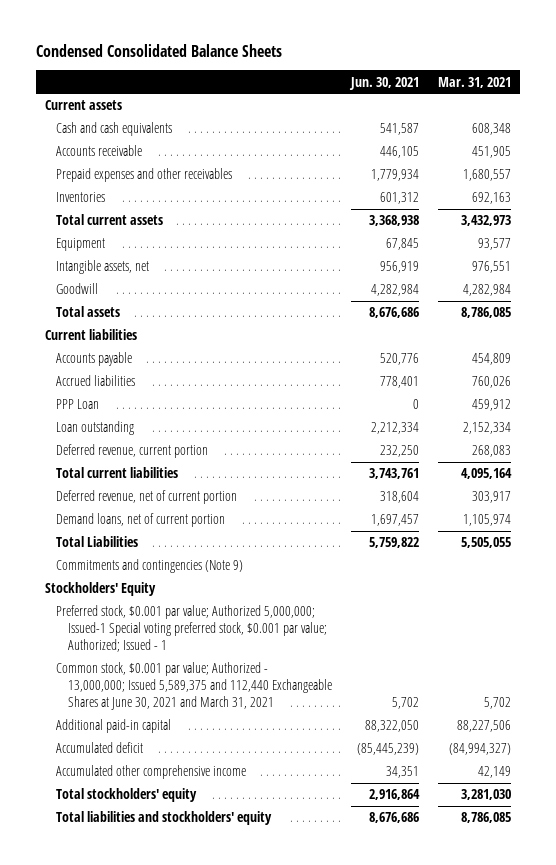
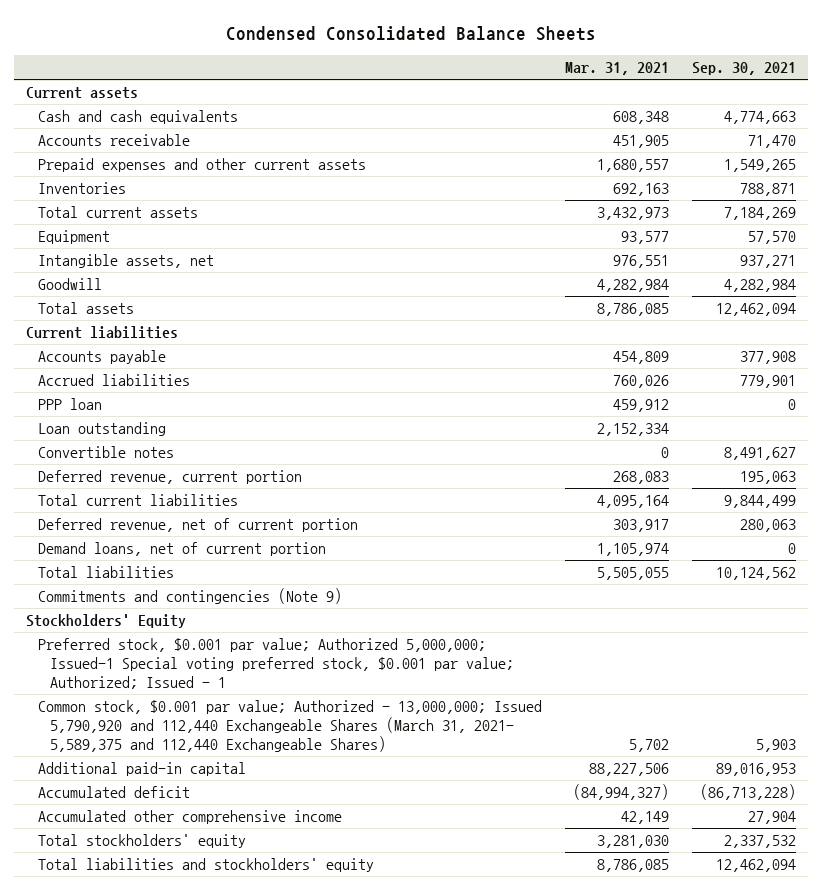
- | Jun. 30, 2021 | Mar. 31, 2021
+ | Mar. 31, 2021 | Sep. 30, 2021
- Prepaid expenses and other receivables | 1,779,934 | 1,680,557
+ Prepaid expenses and other current assets | 1,680,557 | 1,549,265
- PPP Loan | 0 | 459,912
+ PPP loan | 459,912 | 0
+ Convertible notes | 0 | 8,491,627
- Total Liabilities | 5,759,822 | 5,505,055
+ Total liabilities | 5,505,055 | 10,124,562
- Common stock, $0.001 par value; Authorized - 13,000,000; Issued 5,589,375 and 112,440 Exchangeable Shares at June 30, 2021 and March 31, 2021 | 5,702 | 5,702
+ Common stock, $0.001 par value; Authorized - 13,000,000; Issued 5,790,920 and 112,440 Exchangeable Shares (March 31, 2021- 5,589,375 and 112,440 Exchangeable Shares) | 5,702 | 5,903

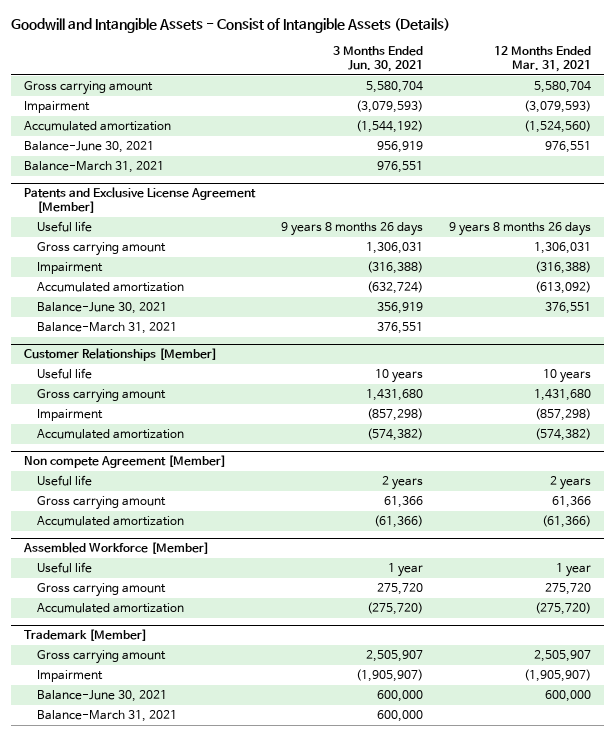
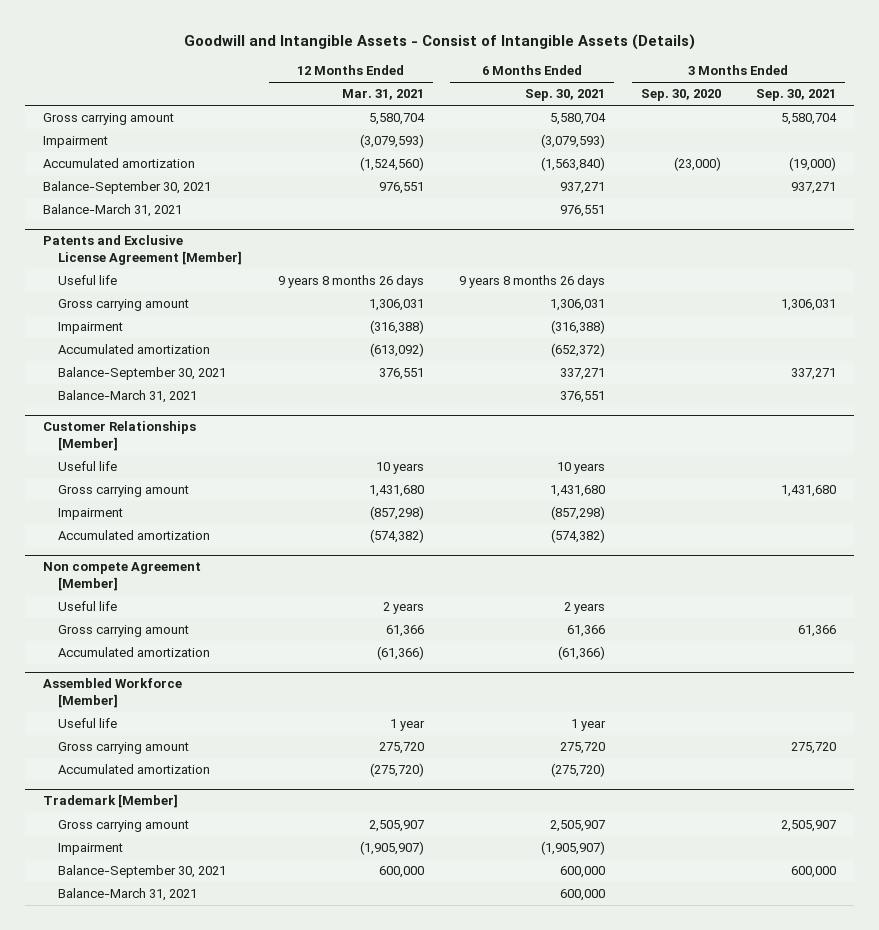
- | 3 Months Ended Jun. 30, 2021 | 12 Months Ended Mar. 31, 2021
+ | 12 Months Ended Mar. 31, 2021 | 6 Months Ended Sep. 30, 2021 | 3 Months Ended Sep. 30, 2020 | 3 Months Ended Sep. 30, 2021
- Balance-June 30, 2021 | 956,919 | 976,551
+ Balance-September 30, 2021 | 976,551 | 937,271 | | 937,271
@ Patents and Exclusive License Agreement [Member]
- Balance-June 30, 2021 | 356,919 | 376,551
+ Balance-September 30, 2021 | 376,551 | 337,271 | | 337,271
@ Trademark [Member]
- Balance-June 30, 2021 | 600,000 | 600,000
+ Balance-September 30, 2021 | 600,000 | 600,000 | | 600,000

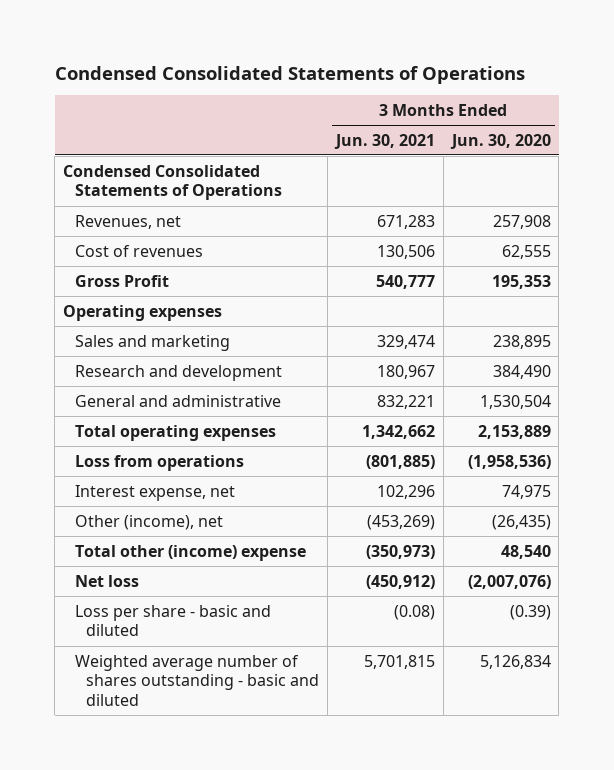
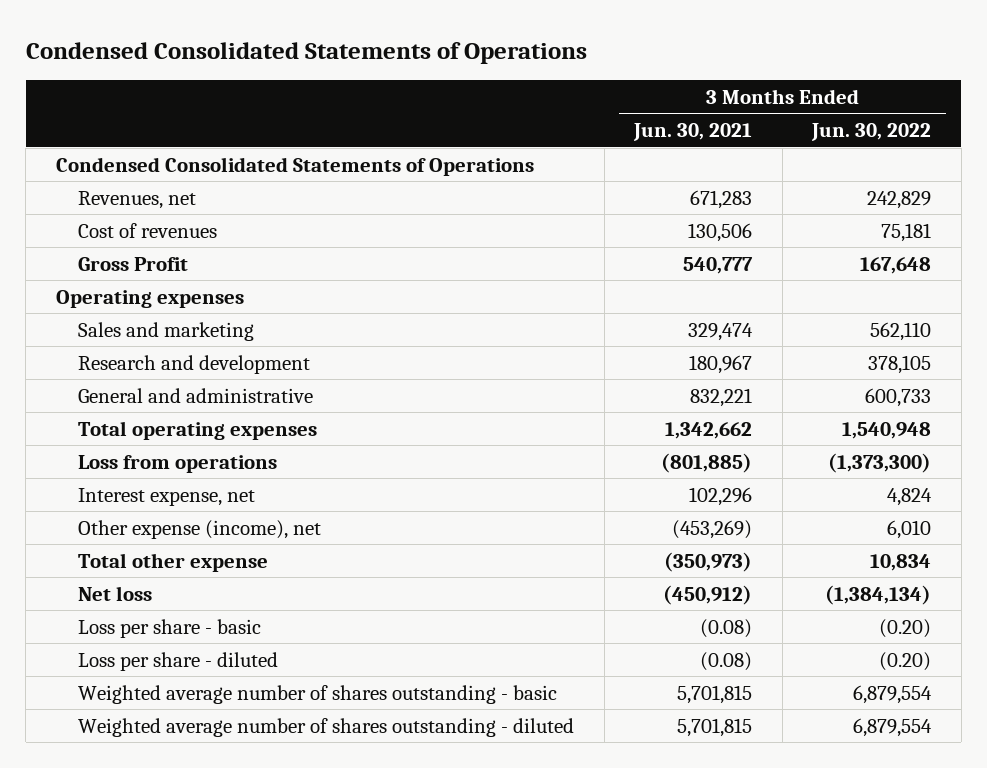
- | 3 Months Ended Jun. 30, 2021 | 3 Months Ended Jun. 30, 2020
+ | 3 Months Ended Jun. 30, 2021 | 3 Months Ended Jun. 30, 2022
- Other (income), net | (453,269) | (26,435)
- Total other (income) expense | (350,973) | 48,540
+ Other expense (income), net | (453,269) | 6,010
+ Total other expense | (350,973) | 10,834
- Loss per share - basic and diluted | (0.08) | (0.39)
- Weighted average number of shares outstanding - basic and diluted | 5,701,815 | 5,126,834
+ Loss per share - basic | (0.08) | (0.20)
+ Loss per share - diluted | (0.08) | (0.20)
+ Weighted average number of shares outstanding - basic | 5,701,815 | 6,879,554
+ Weighted average number of shares outstanding - diluted | 5,701,815 | 6,879,554

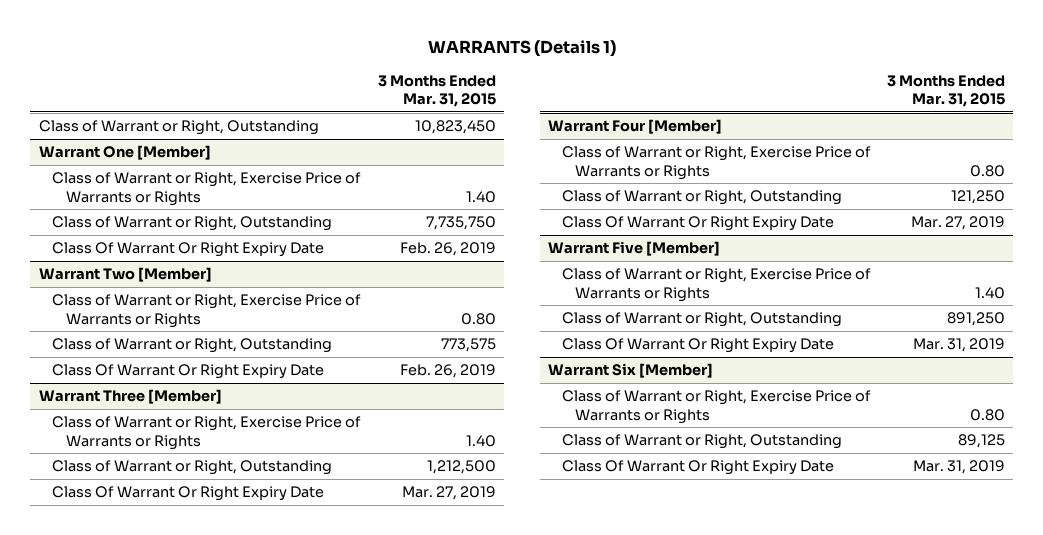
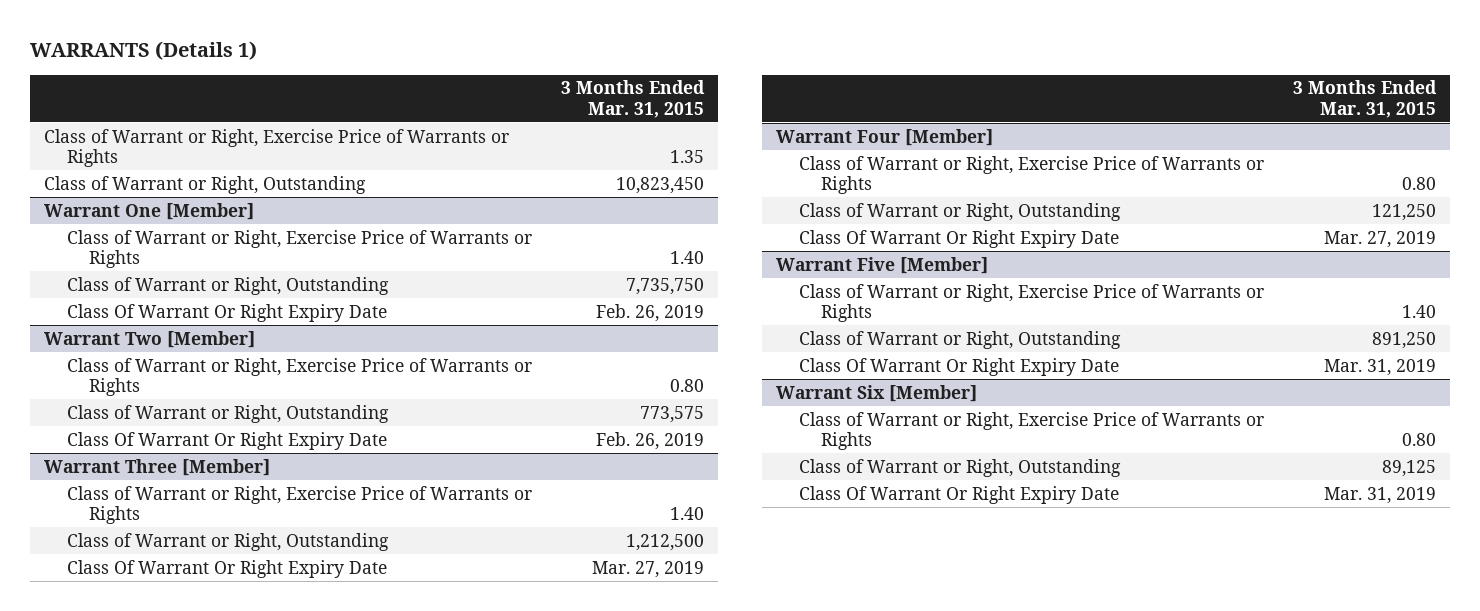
+ Class of Warrant or Right, Exercise Price of Warrants or Rights | 1.35

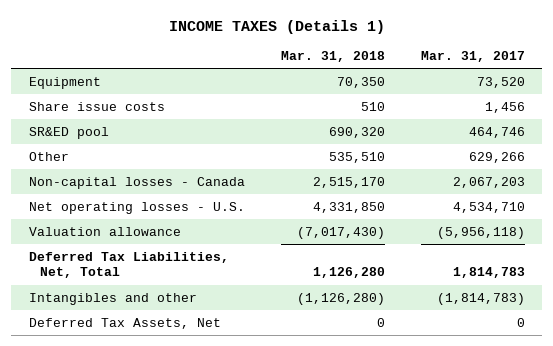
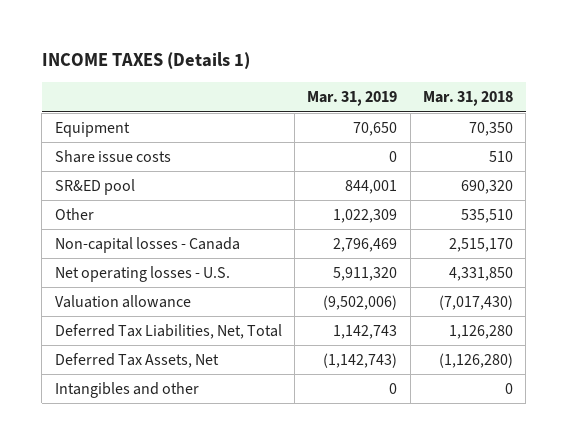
- | Mar. 31, 2018 | Mar. 31, 2017
+ | Mar. 31, 2019 | Mar. 31, 2018
- Intangibles and other | (1,126,280) | (1,814,783)
- Deferred Tax Assets, Net | 0 | 0
+ Deferred Tax Assets, Net | (1,142,743) | (1,126,280)
+ Intangibles and other | 0 | 0

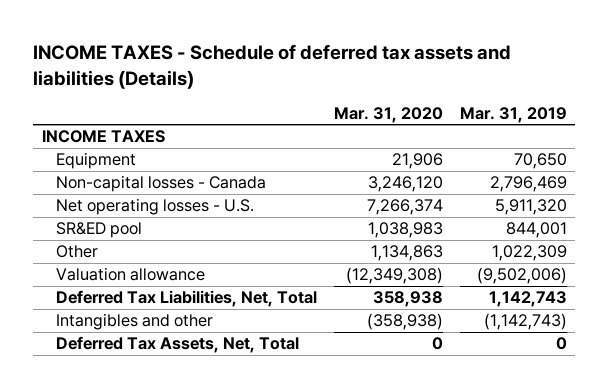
- INCOME TAXES (Details 1)
+ INCOME TAXES - Schedule of deferred tax assets and liabilities (Details)
- | Mar. 31, 2019 | Mar. 31, 2018
+ | Mar. 31, 2020 | Mar. 31, 2019
+ INCOME TAXES
- Share issue costs | 0 | 510
moved down: SR&ED pool | 1,038,983 | 844,001
moved down: Other | 1,134,863 | 1,022,309
- Deferred Tax Assets, Net | (1,142,743) | (1,126,280)
- Intangibles and other | 0 | 0
+ Intangibles and other | (358,938) | (1,142,743)
+ Deferred Tax Assets, Net, Total | 0 | 0

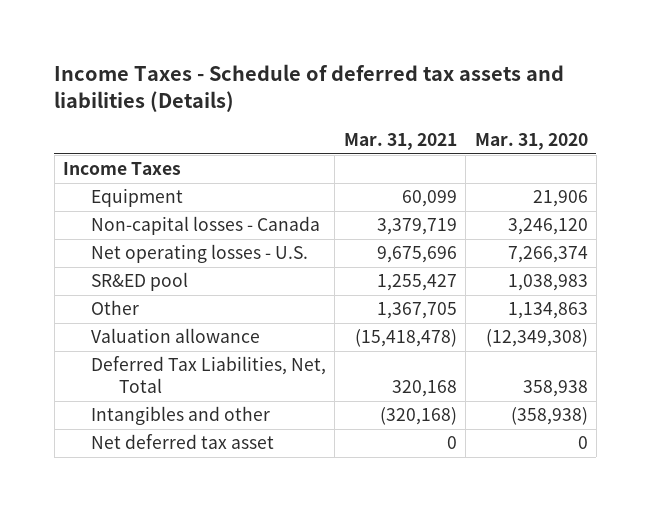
- INCOME TAXES - Schedule of deferred tax assets and liabilities (Details)
+ Income Taxes - Schedule of deferred tax assets and liabilities (Details)
- | Mar. 31, 2020 | Mar. 31, 2019
+ | Mar. 31, 2021 | Mar. 31, 2020
- INCOME TAXES
+ Income Taxes
- Deferred Tax Assets, Net, Total | 0 | 0
+ Net deferred tax asset | 0 | 0

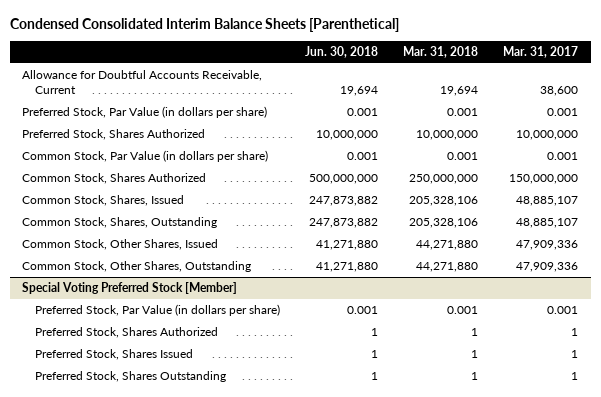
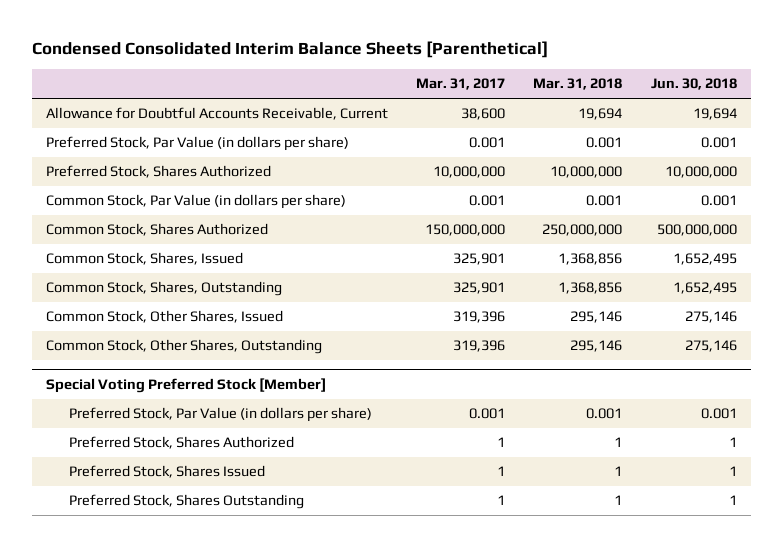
- | Jun. 30, 2018 | Mar. 31, 2018 | Mar. 31, 2017
+ | Mar. 31, 2017 | Mar. 31, 2018 | Jun. 30, 2018
- Common Stock, Shares, Issued | 247,873,882 | 205,328,106 | 48,885,107
- Common Stock, Shares, Outstanding | 247,873,882 | 205,328,106 | 48,885,107
- Common Stock, Other Shares, Issued | 41,271,880 | 44,271,880 | 47,909,336
- Common Stock, Other Shares, Outstanding | 41,271,880 | 44,271,880 | 47,909,336
+ Common Stock, Shares, Issued | 325,901 | 1,368,856 | 1,652,495
+ Common Stock, Shares, Outstanding | 325,901 | 1,368,856 | 1,652,495
+ Common Stock, Other Shares, Issued | 319,396 | 295,146 | 275,146
+ Common Stock, Other Shares, Outstanding | 319,396 | 295,146 | 275,146

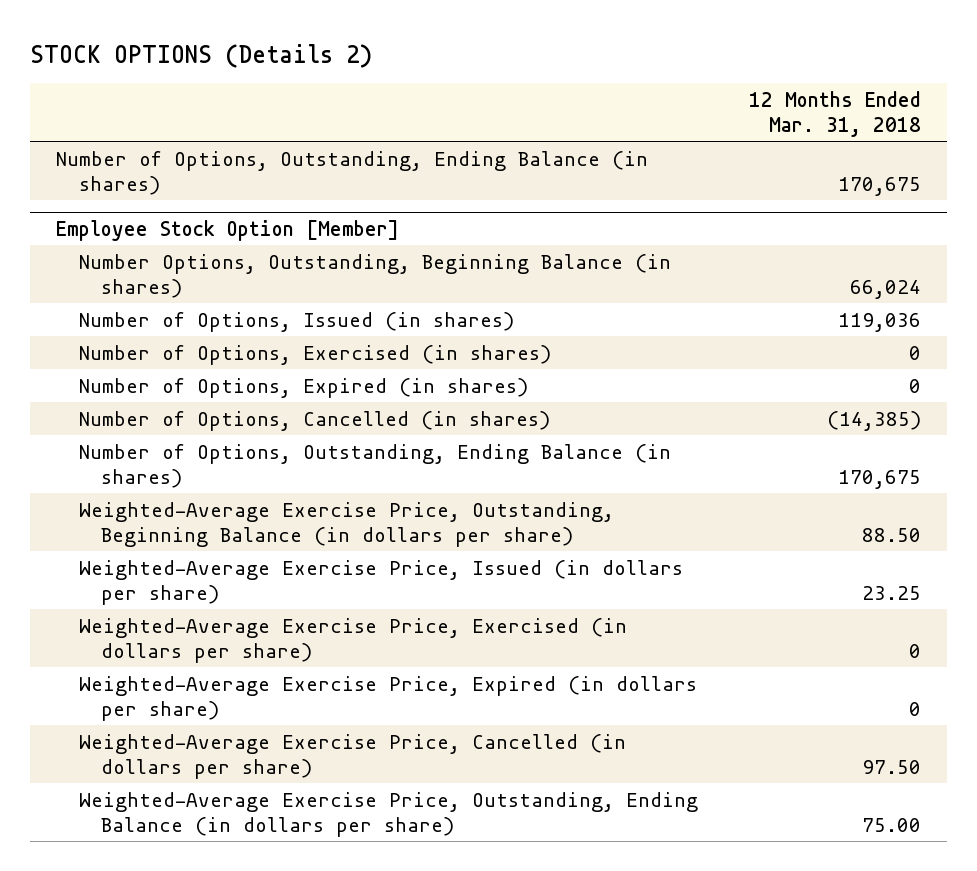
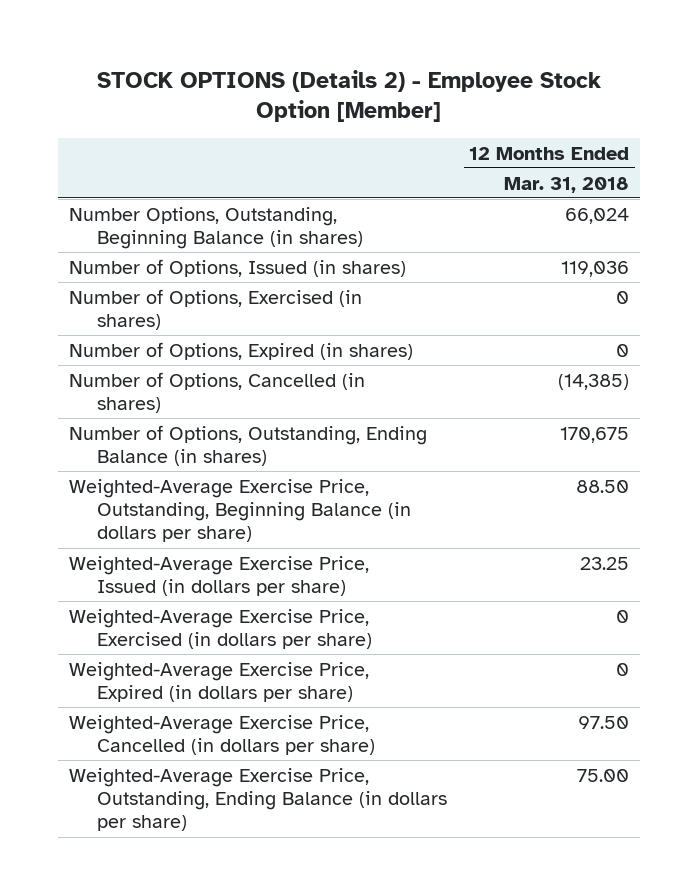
- STOCK OPTIONS (Details 2)
+ STOCK OPTIONS (Details 2) - Employee Stock Option [Member]
- Number of Options, Outstanding, Ending Balance (in shares) | 170,675
- Employee Stock Option [Member]

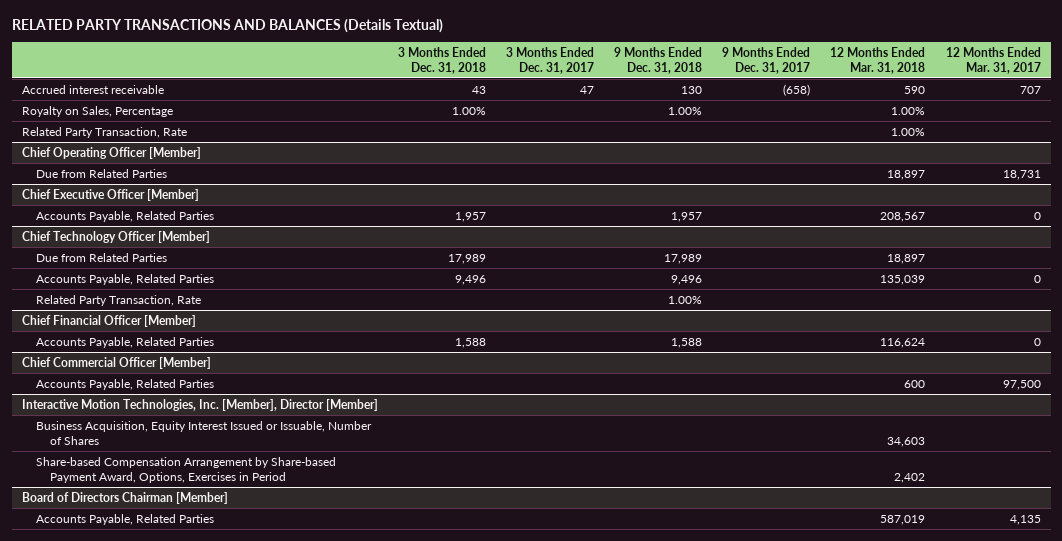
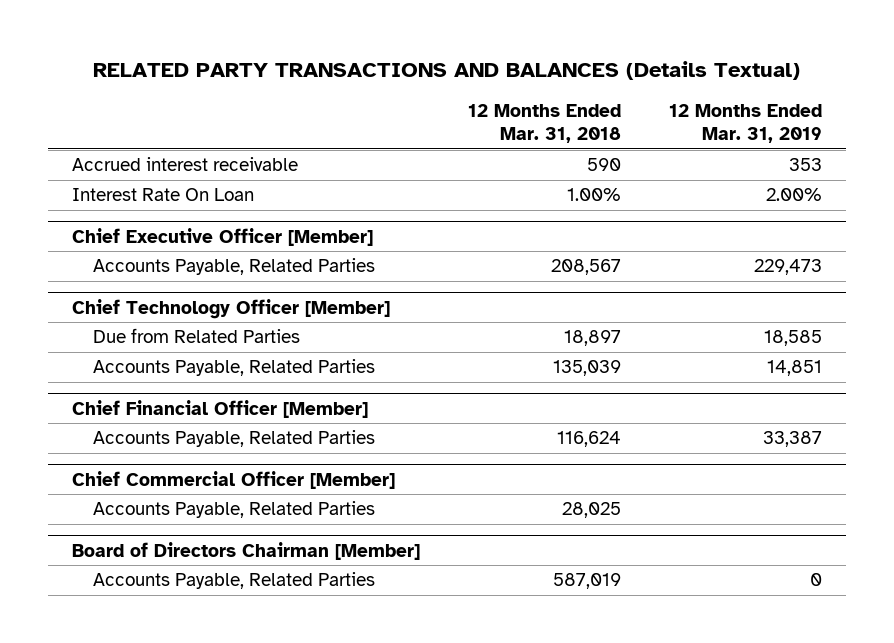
- | 3 Months Ended Dec. 31, 2018 | 3 Months Ended Dec. 31, 2017 | 9 Months Ended Dec. 31, 2018 | 9 Months Ended Dec. 31, 2017 | 12 Months Ended Mar. 31, 2018 | 12 Months Ended Mar. 31, 2017
+ | 12 Months Ended Mar. 31, 2018 | 12 Months Ended Mar. 31, 2019
- Royalty on Sales, Percentage | 1.00% | | 1.00% | | 1.00% |
- Related Party Transaction, Rate | | | | | 1.00% |
- Chief Operating Officer [Member]
- Due from Related Parties | | | | | 18,897 | 18,731
+ Interest Rate On Loan | 1.00% | 2.00%
@ Chief Technology Officer [Member]
- Related Party Transaction, Rate | | | 1.00% | | |
@ Chief Commercial Officer [Member]
- Accounts Payable, Related Parties | | | | | 600 | 97,500
- Interactive Motion Technologies, Inc. [Member], Director [Member]
- Business Acquisition, Equity Interest Issued or Issuable, Number of Shares | | | | | 34,603 |
- Share-based Compensation Arrangement by Share-based Payment Award, Options, Exercises in Period | | | | | 2,402 |
@ Chief Commercial Officer [Member]
+ Accounts Payable, Related Parties | 28,025 |

